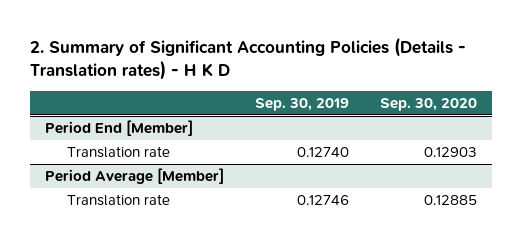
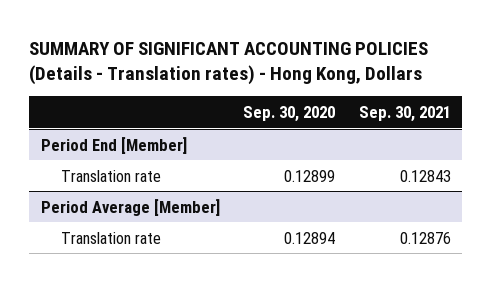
- 2. Summary of Significant Accounting Policies (Details - Translation rates) - H K D
+ SUMMARY OF SIGNIFICANT ACCOUNTING POLICIES (Details - Translation rates) - Hong Kong, Dollars
- | Sep. 30, 2019 | Sep. 30, 2020
+ | Sep. 30, 2020 | Sep. 30, 2021
@ Period End [Member]
- Translation rate | 0.12740 | 0.12903
+ Translation rate | 0.12899 | 0.12843
@ Period Average [Member]
- Translation rate | 0.12746 | 0.12885
+ Translation rate | 0.12894 | 0.12876

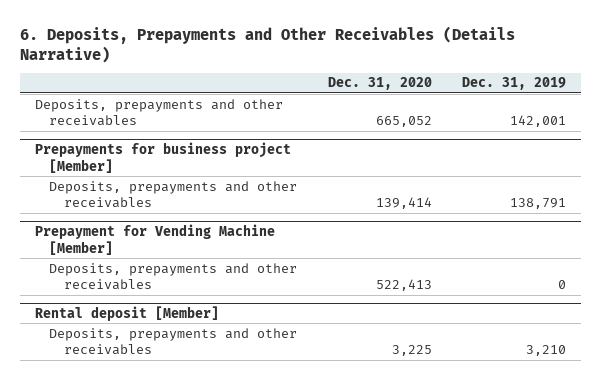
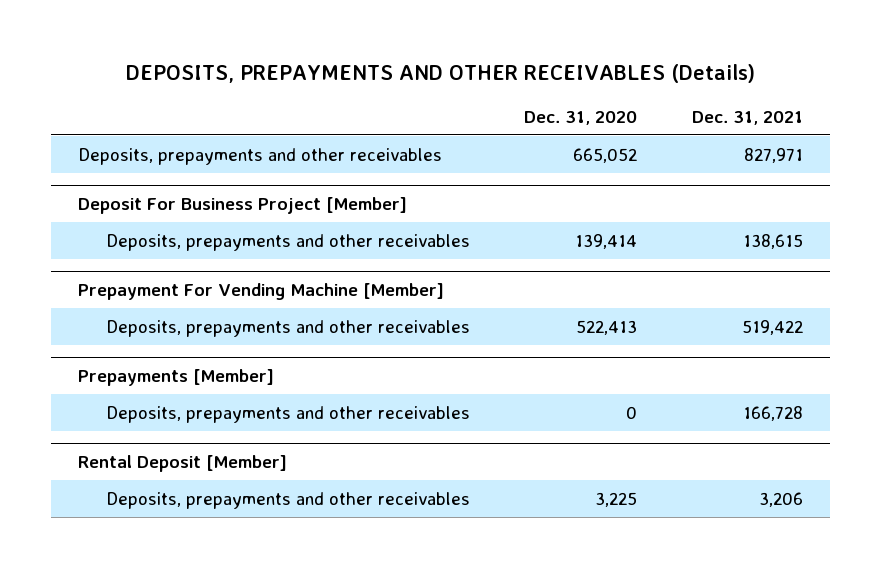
- 6. Deposits, Prepayments and Other Receivables (Details Narrative)
+ DEPOSITS, PREPAYMENTS AND OTHER RECEIVABLES (Details)
- | Dec. 31, 2020 | Dec. 31, 2019
+ | Dec. 31, 2020 | Dec. 31, 2021
- Prepayments for business project [Member]
+ Deposit For Business Project [Member]
- Prepayment for Vending Machine [Member]
+ Prepayment For Vending Machine [Member]
- Rental deposit [Member]
+ Prepayments [Member]
+ Deposits, prepayments and other receivables | 0 | 166,728
+ Rental Deposit [Member]

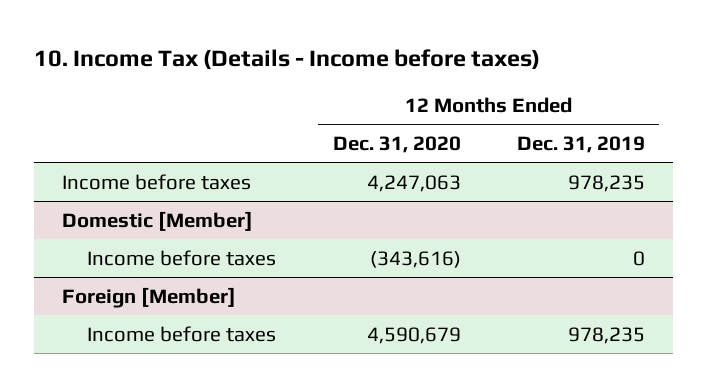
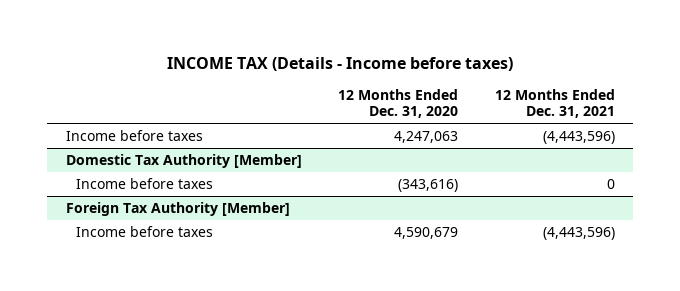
- 10. Income Tax (Details - Income before taxes)
+ INCOME TAX (Details - Income before taxes)
- | 12 Months Ended Dec. 31, 2020 | 12 Months Ended Dec. 31, 2019
+ | 12 Months Ended Dec. 31, 2020 | 12 Months Ended Dec. 31, 2021
- Domestic [Member]
+ Domestic Tax Authority [Member]
- Foreign [Member]
+ Foreign Tax Authority [Member]

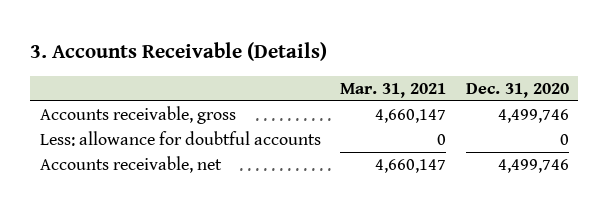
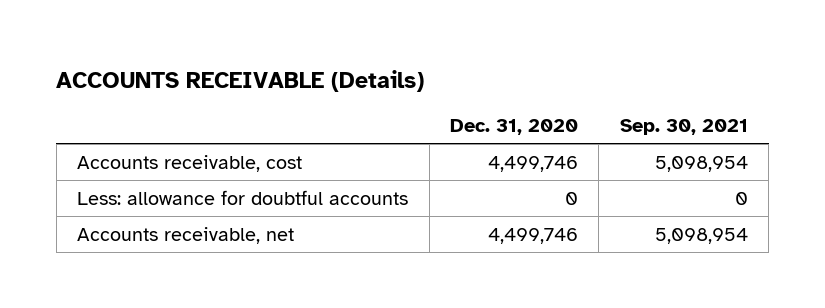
- 3. Accounts Receivable (Details)
+ ACCOUNTS RECEIVABLE (Details)
- | Mar. 31, 2021 | Dec. 31, 2020
+ | Dec. 31, 2020 | Sep. 30, 2021
- Accounts receivable, gross | 4,660,147 | 4,499,746
+ Accounts receivable, cost | 4,499,746 | 5,098,954

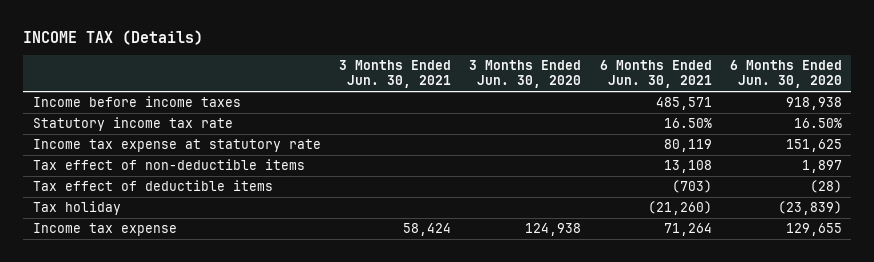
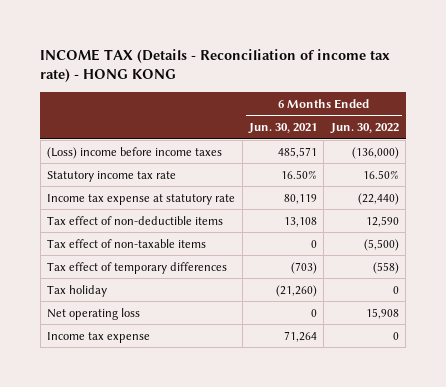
- INCOME TAX (Details)
+ INCOME TAX (Details - Reconciliation of income tax rate) - HONG KONG
- | 3 Months Ended Jun. 30, 2021 | 3 Months Ended Jun. 30, 2020 | 6 Months Ended Jun. 30, 2021 | 6 Months Ended Jun. 30, 2020
+ | 6 Months Ended Jun. 30, 2021 | 6 Months Ended Jun. 30, 2022
- Income before income taxes | | | 485,571 | 918,938
+ (Loss) income before income taxes | 485,571 | (136,000)
- Tax effect of deductible items | | | (703) | (28)
+ Tax effect of non-taxable items | 0 | (5,500)
+ Tax effect of temporary differences | (703) | (558)
+ Net operating loss | 0 | 15,908

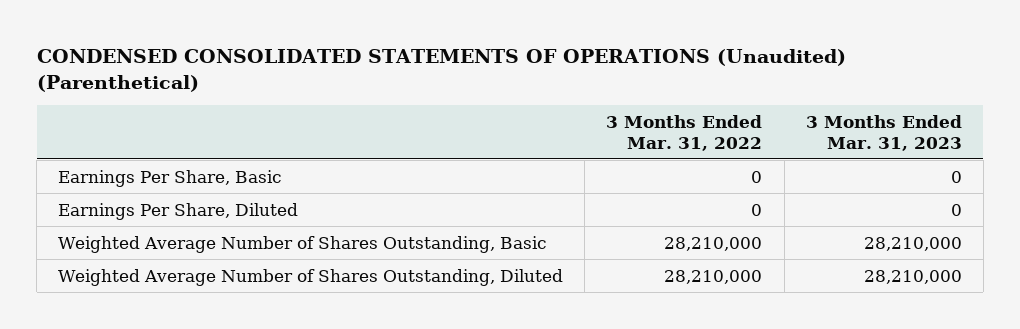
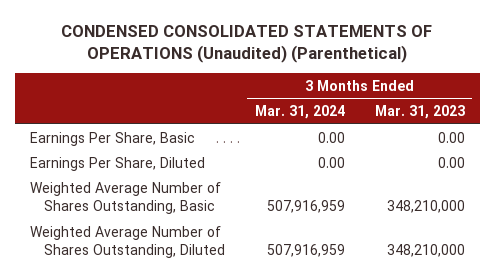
- | 3 Months Ended Mar. 31, 2022 | 3 Months Ended Mar. 31, 2023
+ | 3 Months Ended Mar. 31, 2024 | 3 Months Ended Mar. 31, 2023
- Earnings Per Share, Basic | 0 | 0
- Earnings Per Share, Diluted | 0 | 0
- Weighted Average Number of Shares Outstanding, Basic | 28,210,000 | 28,210,000
- Weighted Average Number of Shares Outstanding, Diluted | 28,210,000 | 28,210,000
+ Earnings Per Share, Basic | 0.00 | 0.00
+ Earnings Per Share, Diluted | 0.00 | 0.00
+ Weighted Average Number of Shares Outstanding, Basic | 507,916,959 | 348,210,000
+ Weighted Average Number of Shares Outstanding, Diluted | 507,916,959 | 348,210,000

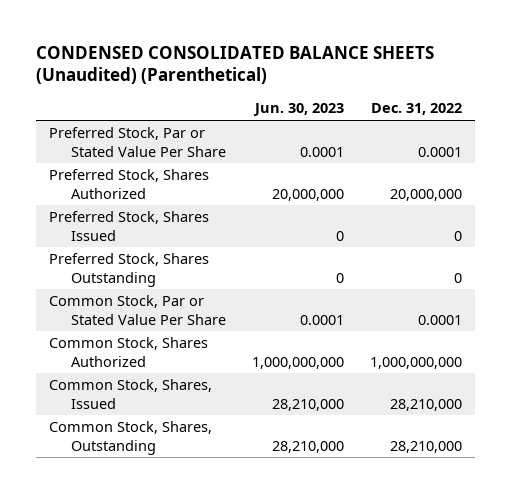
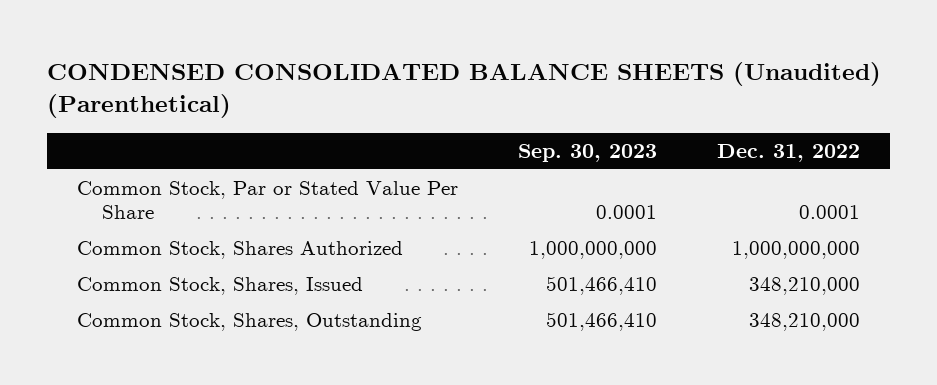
- | Jun. 30, 2023 | Dec. 31, 2022
+ | Sep. 30, 2023 | Dec. 31, 2022
- Preferred Stock, Par or Stated Value Per Share | 0.0001 | 0.0001
- Preferred Stock, Shares Authorized | 20,000,000 | 20,000,000
- Preferred Stock, Shares Issued | 0 | 0
- Preferred Stock, Shares Outstanding | 0 | 0
- Common Stock, Shares, Issued | 28,210,000 | 28,210,000
- Common Stock, Shares, Outstanding | 28,210,000 | 28,210,000
+ Common Stock, Shares, Issued | 501,466,410 | 348,210,000
+ Common Stock, Shares, Outstanding | 501,466,410 | 348,210,000

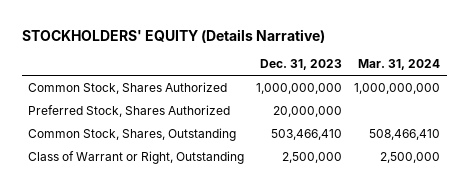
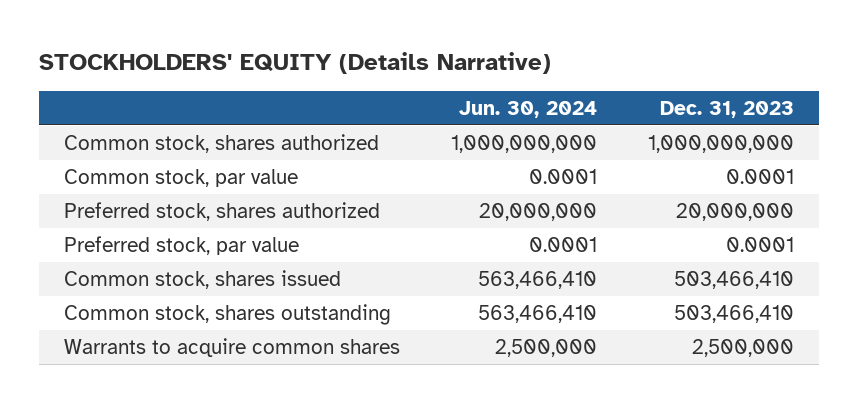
- | Dec. 31, 2023 | Mar. 31, 2024
+ | Jun. 30, 2024 | Dec. 31, 2023
- Common Stock, Shares Authorized | 1,000,000,000 | 1,000,000,000
- Preferred Stock, Shares Authorized | 20,000,000 |
- Common Stock, Shares, Outstanding | 503,466,410 | 508,466,410
- Class of Warrant or Right, Outstanding | 2,500,000 | 2,500,000
+ Common stock, shares authorized | 1,000,000,000 | 1,000,000,000
+ Common stock, par value | 0.0001 | 0.0001
+ Preferred stock, shares authorized | 20,000,000 | 20,000,000
+ Preferred stock, par value | 0.0001 | 0.0001
+ Common stock, shares issued | 563,466,410 | 503,466,410
+ Common stock, shares outstanding | 563,466,410 | 503,466,410
+ Warrants to acquire common shares | 2,500,000 | 2,500,000

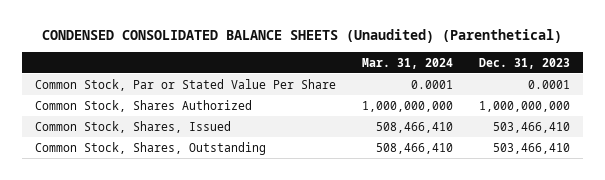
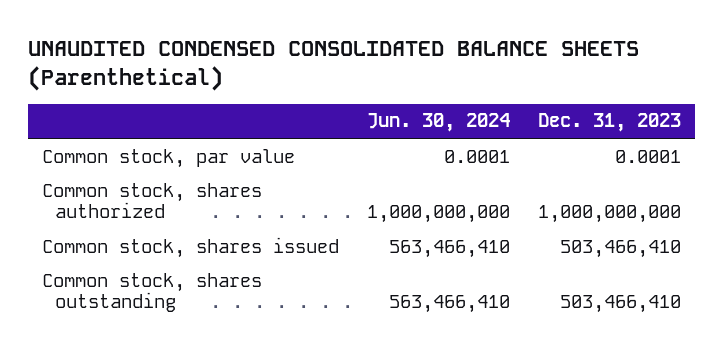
- CONDENSED CONSOLIDATED BALANCE SHEETS (Unaudited) (Parenthetical)
+ UNAUDITED CONDENSED CONSOLIDATED BALANCE SHEETS (Parenthetical)
- | Mar. 31, 2024 | Dec. 31, 2023
+ | Jun. 30, 2024 | Dec. 31, 2023
- Common Stock, Par or Stated Value Per Share | 0.0001 | 0.0001
- Common Stock, Shares Authorized | 1,000,000,000 | 1,000,000,000
- Common Stock, Shares, Issued | 508,466,410 | 503,466,410
- Common Stock, Shares, Outstanding | 508,466,410 | 503,466,410
+ Common stock, par value | 0.0001 | 0.0001
+ Common stock, shares authorized | 1,000,000,000 | 1,000,000,000
+ Common stock, shares issued | 563,466,410 | 503,466,410
+ Common stock, shares outstanding | 563,466,410 | 503,466,410

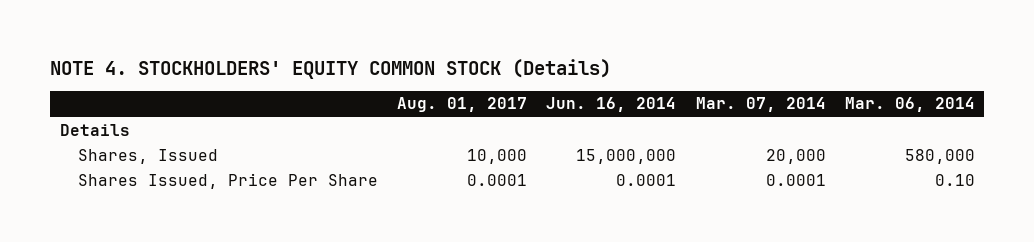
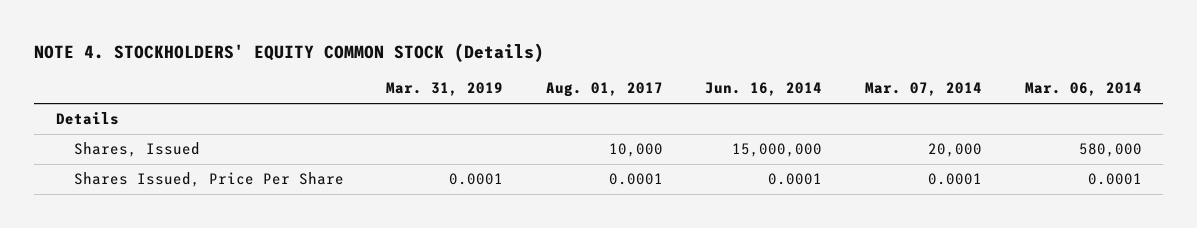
- | Aug. 01, 2017 | Jun. 16, 2014 | Mar. 07, 2014 | Mar. 06, 2014
+ | Mar. 31, 2019 | Aug. 01, 2017 | Jun. 16, 2014 | Mar. 07, 2014 | Mar. 06, 2014
- Shares Issued, Price Per Share | 0.0001 | 0.0001 | 0.0001 | 0.10
+ Shares Issued, Price Per Share | 0.0001 | 0.0001 | 0.0001 | 0.0001 | 0.0001

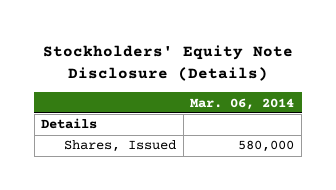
- NOTE 4. STOCKHOLDERS' EQUITY COMMON STOCK (Details)
+ Stockholders' Equity Note Disclosure (Details)
- | Mar. 31, 2019 | Aug. 01, 2017 | Jun. 16, 2014 | Mar. 07, 2014 | Mar. 06, 2014
+ | Mar. 06, 2014
- Shares Issued, Price Per Share | 0.0001 | 0.0001 | 0.0001 | 0.0001 | 0.0001

